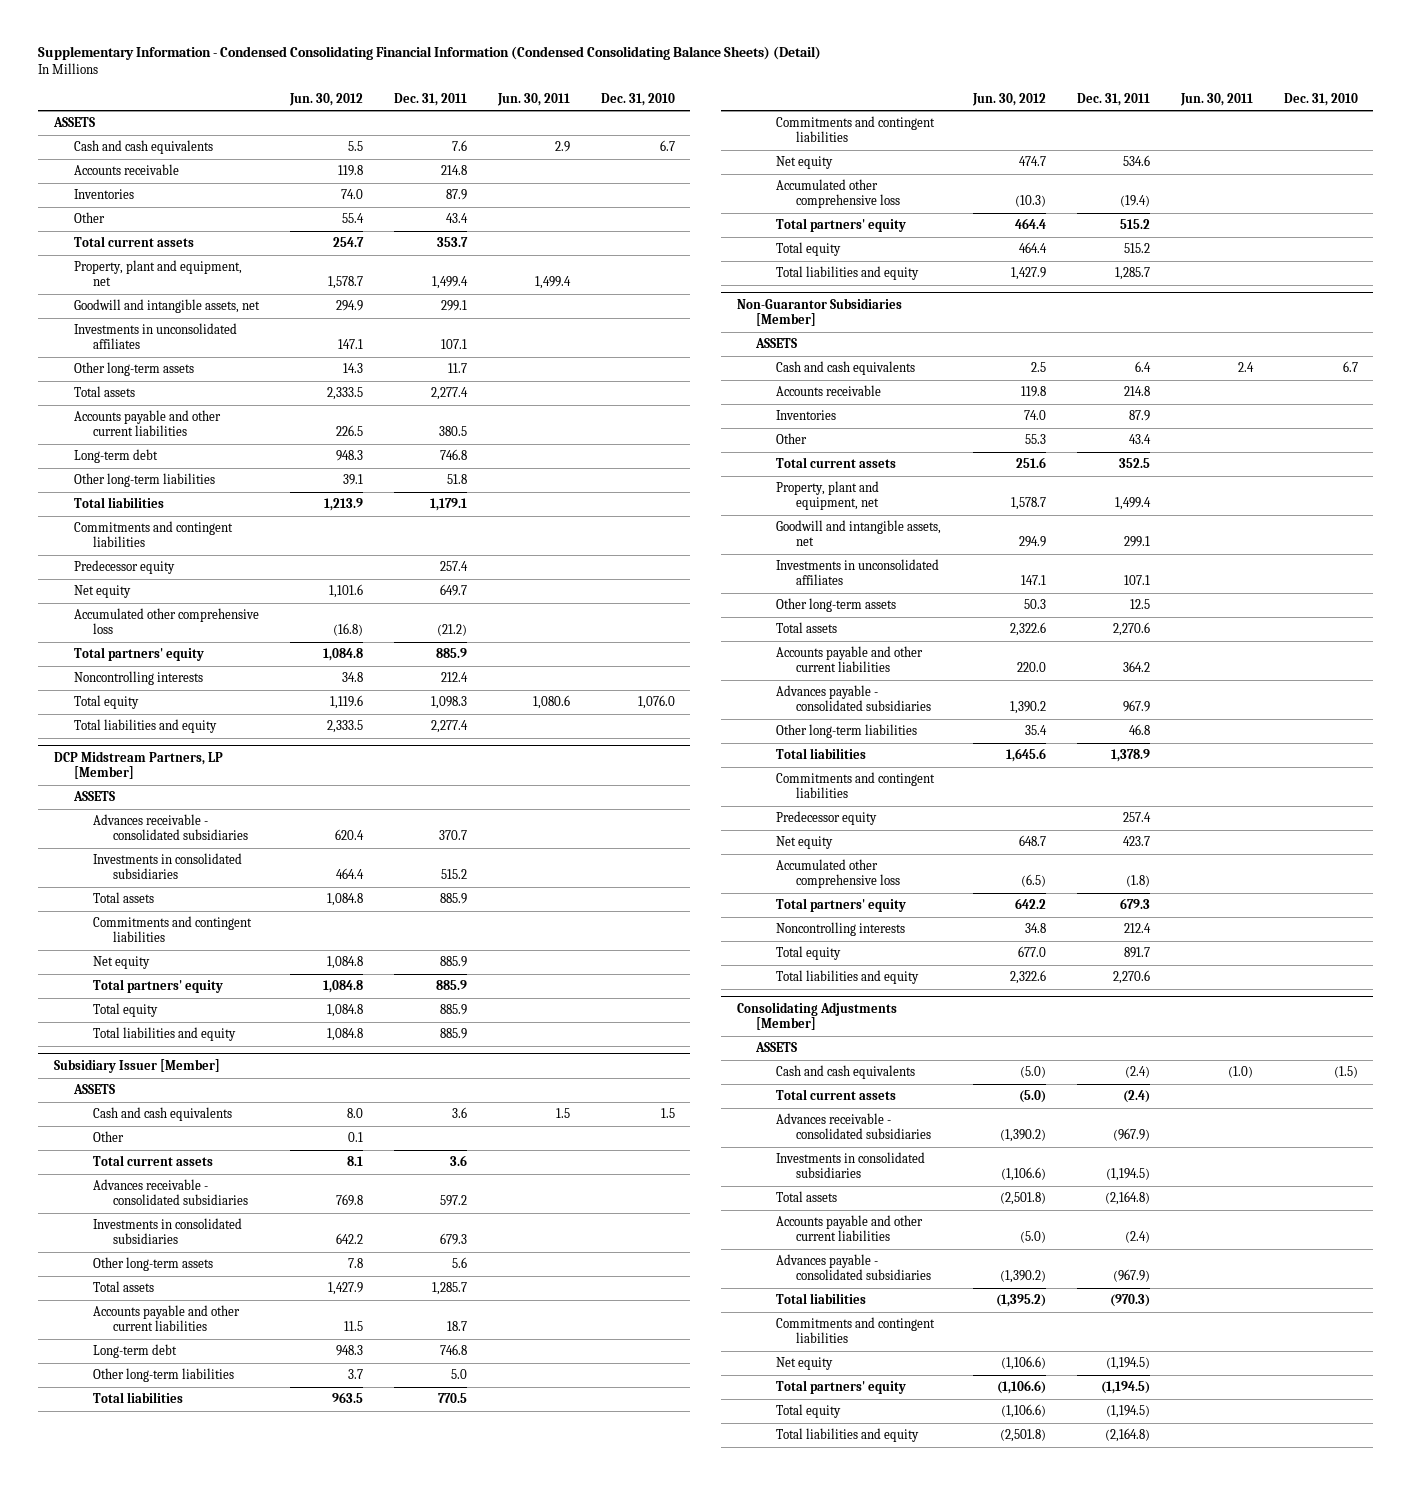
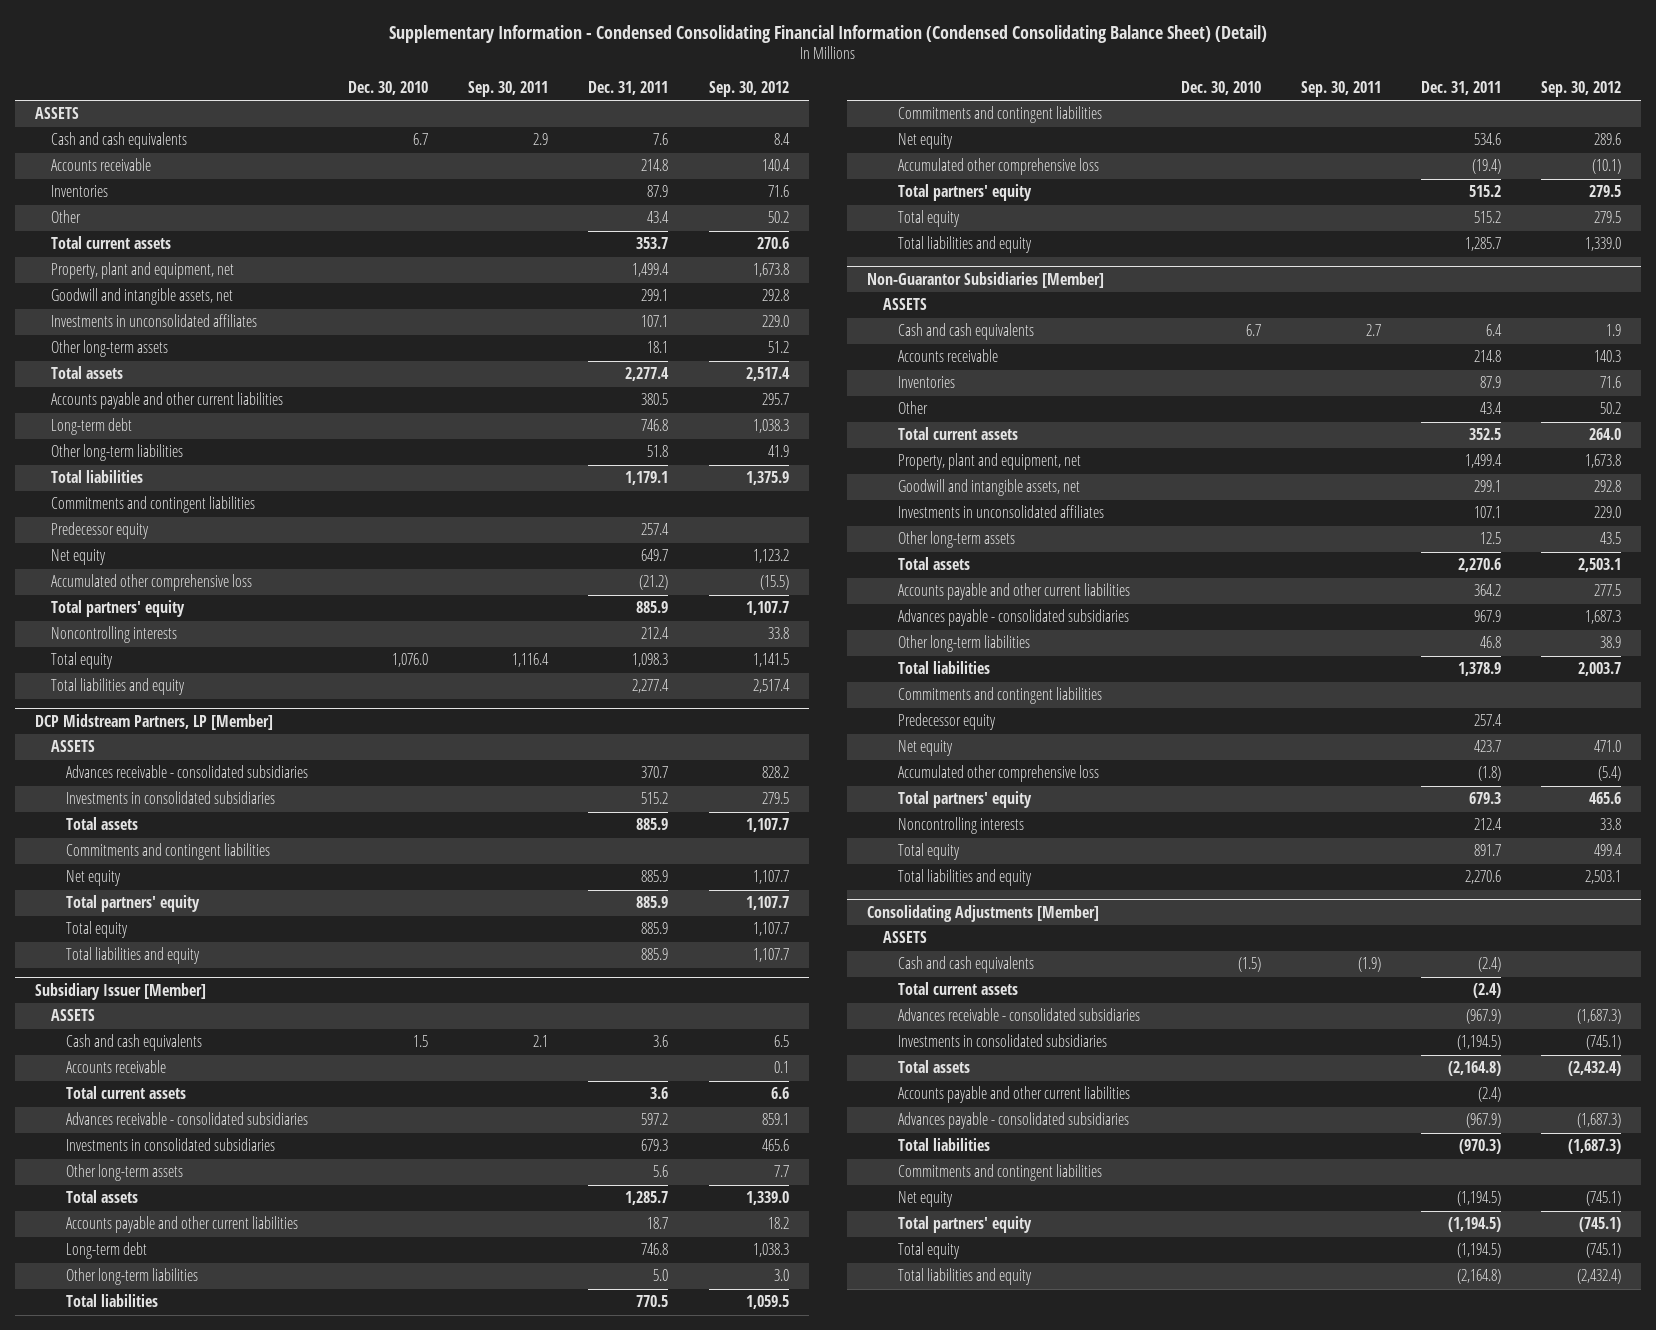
- Supplementary Information - Condensed Consolidating Financial Information (Condensed Consolidating Balance Sheets) (Detail)
+ Supplementary Information - Condensed Consolidating Financial Information (Condensed Consolidating Balance Sheet) (Detail)
- | Jun. 30, 2012 | Dec. 31, 2011 | Jun. 30, 2011 | Dec. 31, 2010
+ | Dec. 30, 2010 | Sep. 30, 2011 | Dec. 31, 2011 | Sep. 30, 2012
- Other long-term assets | 14.3 | 11.7 | |
+ Other long-term assets | | | 18.1 | 51.2
@ Subsidiary Issuer [Member]
- Other | 0.1 | | |
+ Accounts receivable | | | | 0.1

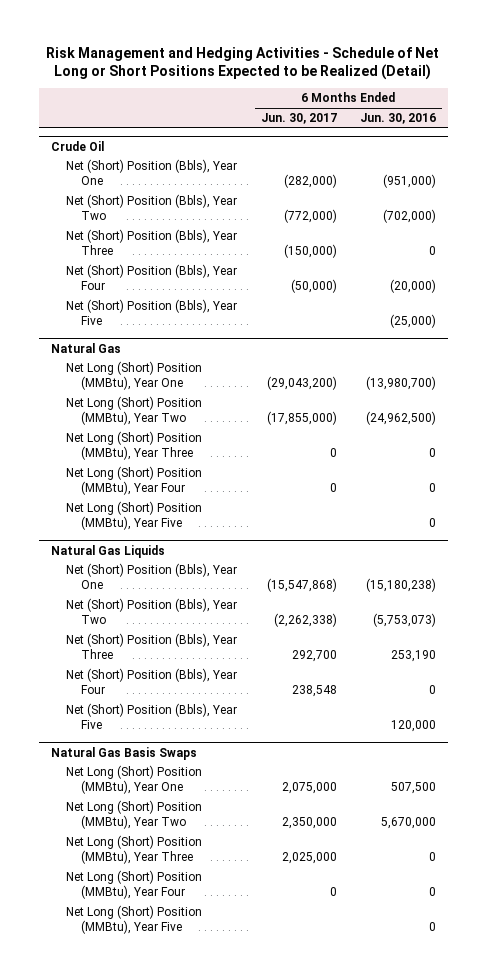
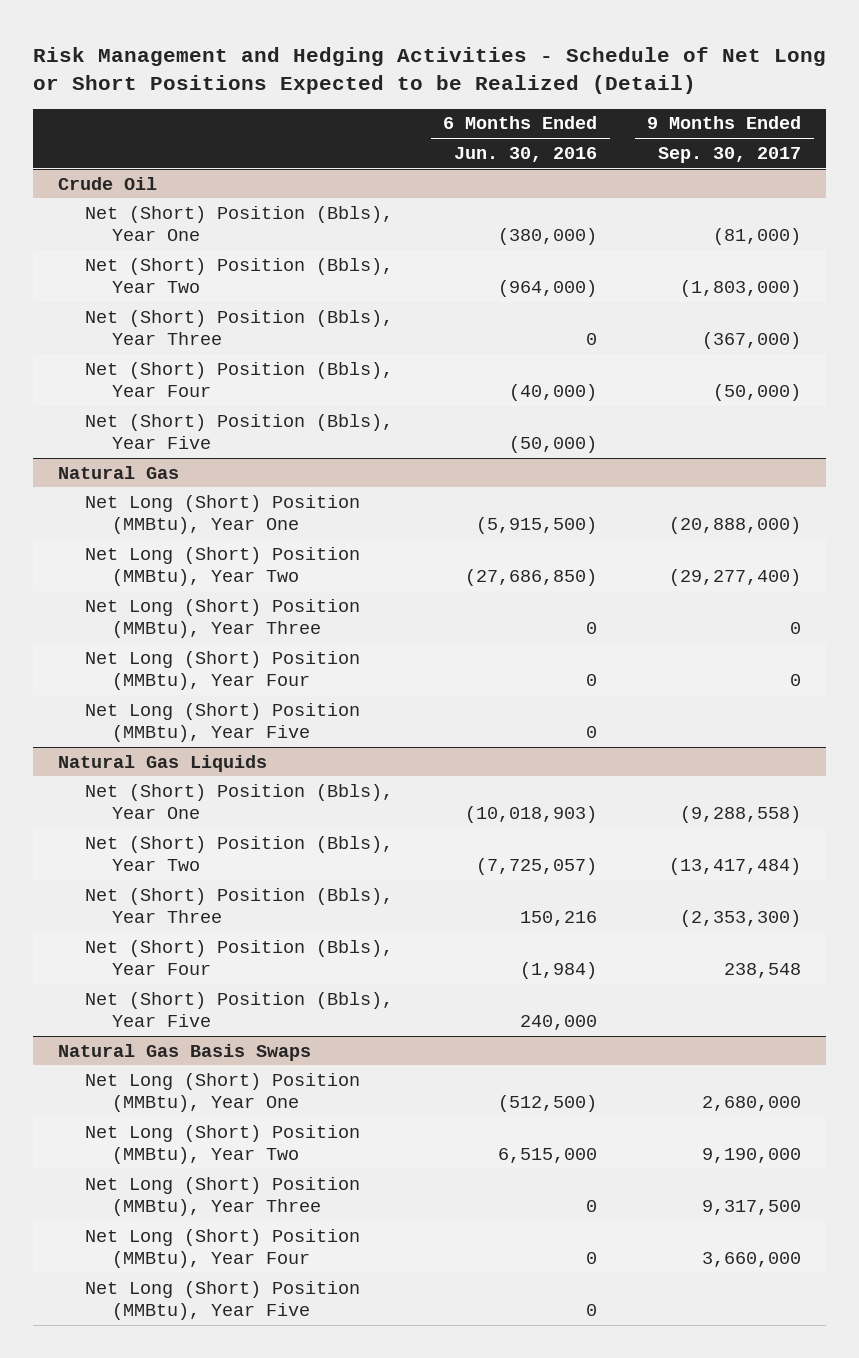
- | 6 Months Ended Jun. 30, 2017 | 6 Months Ended Jun. 30, 2016
+ | 6 Months Ended Jun. 30, 2016 | 9 Months Ended Sep. 30, 2017
@ Crude Oil
- Net (Short) Position (Bbls), Year One | (282,000) | (951,000)
- Net (Short) Position (Bbls), Year Two | (772,000) | (702,000)
+ Net (Short) Position (Bbls), Year One | (380,000) | (81,000)
+ Net (Short) Position (Bbls), Year Two | (964,000) | (1,803,000)
- Net (Short) Position (Bbls), Year Four | (50,000) | (20,000)
- Net (Short) Position (Bbls), Year Five | | (25,000)
+ Net (Short) Position (Bbls), Year Four | (40,000) | (50,000)
+ Net (Short) Position (Bbls), Year Five | (50,000) |
@ Natural Gas
- Net Long (Short) Position (MMBtu), Year One | (29,043,200) | (13,980,700)
- Net Long (Short) Position (MMBtu), Year Two | (17,855,000) | (24,962,500)
+ Net Long (Short) Position (MMBtu), Year One | (5,915,500) | (20,888,000)
+ Net Long (Short) Position (MMBtu), Year Two | (27,686,850) | (29,277,400)
@ Natural Gas Liquids
- Net (Short) Position (Bbls), Year One | (15,547,868) | (15,180,238)
- Net (Short) Position (Bbls), Year Two | (2,262,338) | (5,753,073)
- Net (Short) Position (Bbls), Year Three | 292,700 | 253,190
- Net (Short) Position (Bbls), Year Four | 238,548 | 0
- Net (Short) Position (Bbls), Year Five | | 120,000
+ Net (Short) Position (Bbls), Year One | (10,018,903) | (9,288,558)
+ Net (Short) Position (Bbls), Year Two | (7,725,057) | (13,417,484)
+ Net (Short) Position (Bbls), Year Three | 150,216 | (2,353,300)
+ Net (Short) Position (Bbls), Year Four | (1,984) | 238,548
+ Net (Short) Position (Bbls), Year Five | 240,000 |
@ Natural Gas Basis Swaps
- Net Long (Short) Position (MMBtu), Year One | 2,075,000 | 507,500
- Net Long (Short) Position (MMBtu), Year Two | 2,350,000 | 5,670,000
+ Net Long (Short) Position (MMBtu), Year One | (512,500) | 2,680,000
+ Net Long (Short) Position (MMBtu), Year Two | 6,515,000 | 9,190,000

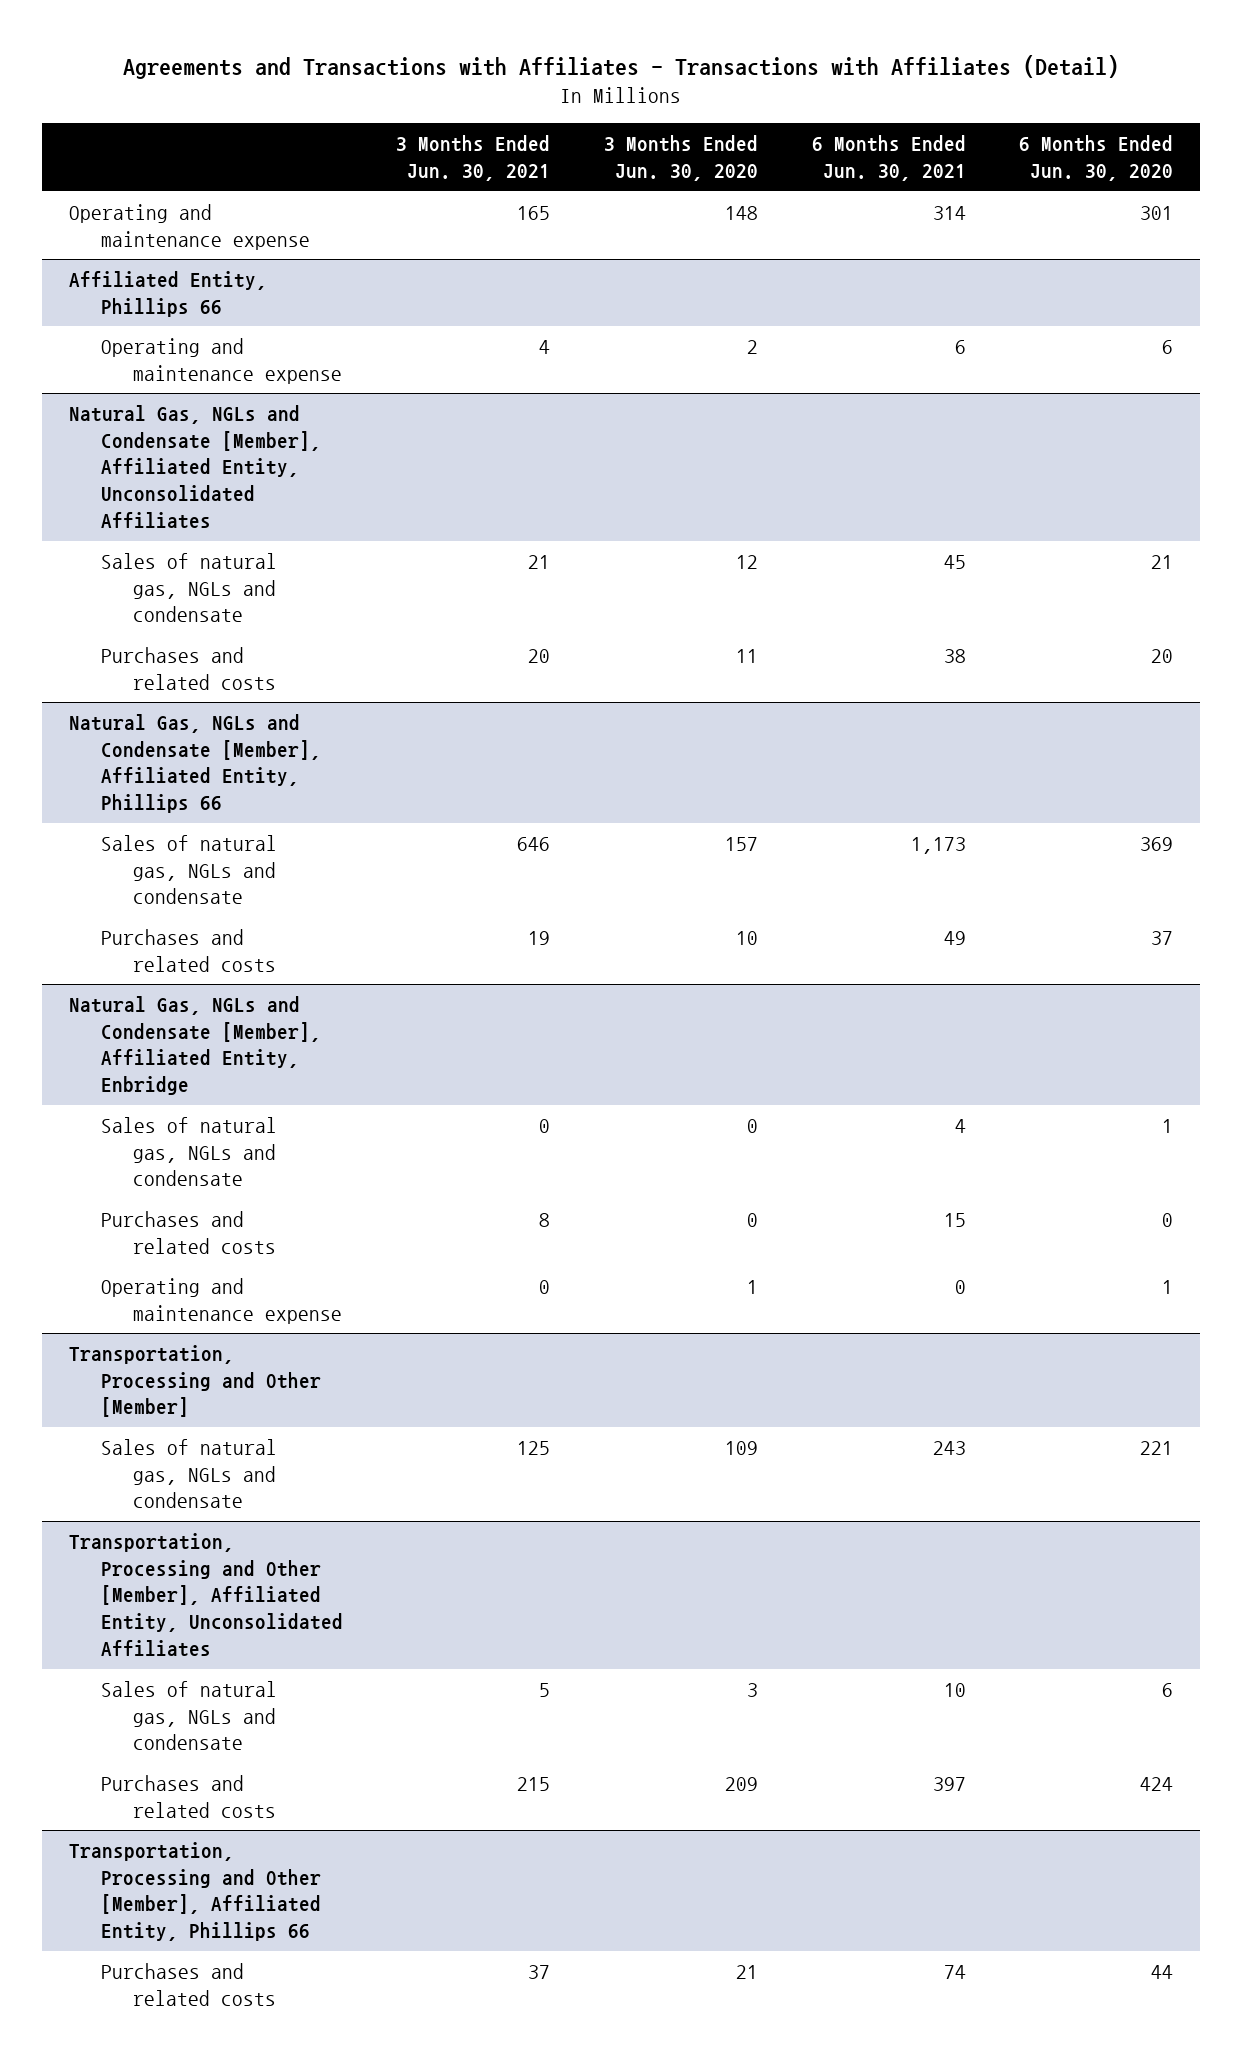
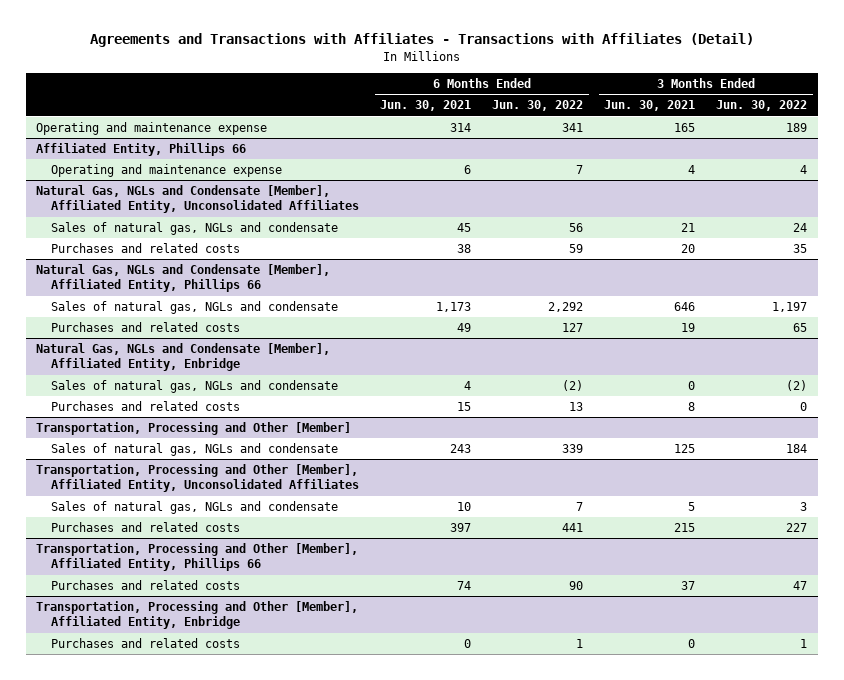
- | 3 Months Ended Jun. 30, 2021 | 3 Months Ended Jun. 30, 2020 | 6 Months Ended Jun. 30, 2021 | 6 Months Ended Jun. 30, 2020
+ | 6 Months Ended Jun. 30, 2021 | 6 Months Ended Jun. 30, 2022 | 3 Months Ended Jun. 30, 2021 | 3 Months Ended Jun. 30, 2022
@ Natural Gas, NGLs and Condensate [Member], Affiliated Entity, Enbridge
- Operating and maintenance expense | 0 | 1 | 0 | 1
+ Transportation, Processing and Other [Member], Affiliated Entity, Enbridge
+ Purchases and related costs | 0 | 1 | 0 | 1

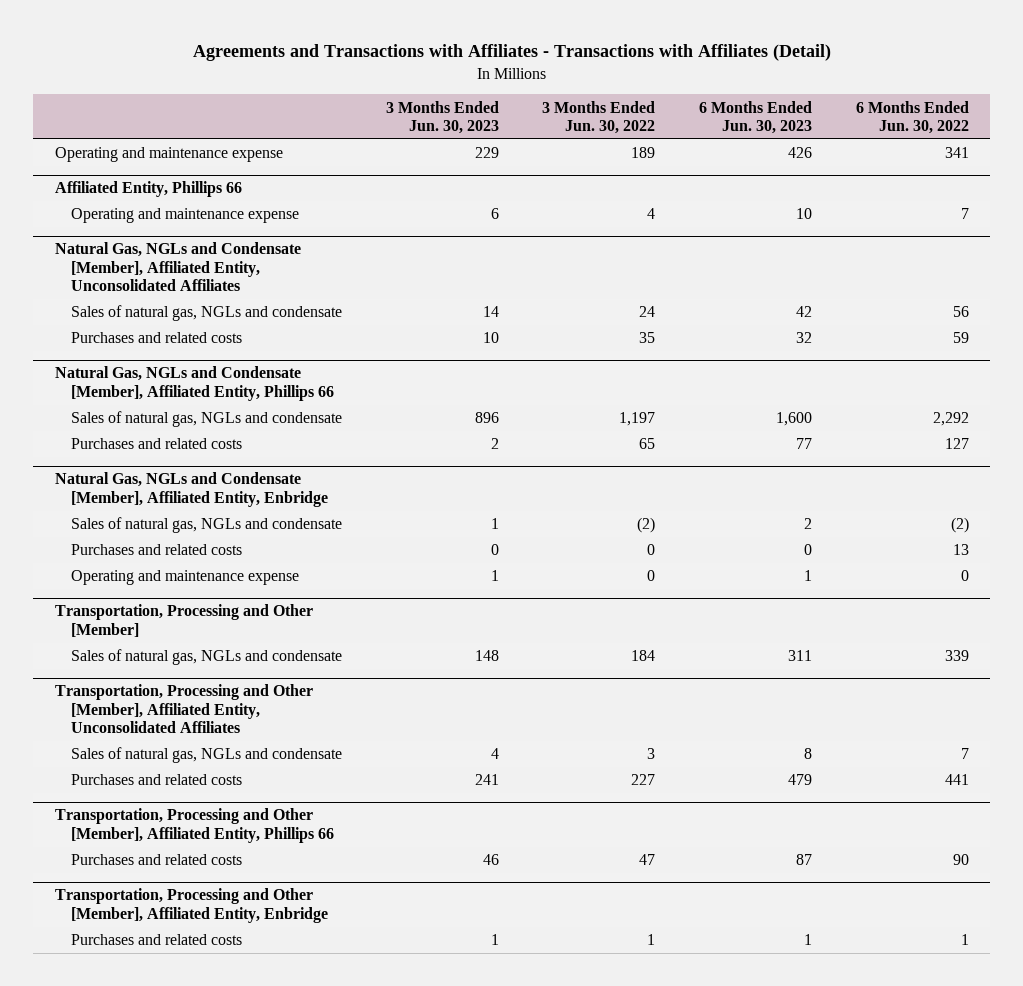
- | 6 Months Ended Jun. 30, 2021 | 6 Months Ended Jun. 30, 2022 | 3 Months Ended Jun. 30, 2021 | 3 Months Ended Jun. 30, 2022
+ | 3 Months Ended Jun. 30, 2023 | 3 Months Ended Jun. 30, 2022 | 6 Months Ended Jun. 30, 2023 | 6 Months Ended Jun. 30, 2022
@ Natural Gas, NGLs and Condensate [Member], Affiliated Entity, Enbridge
+ Operating and maintenance expense | 1 | 0 | 1 | 0

